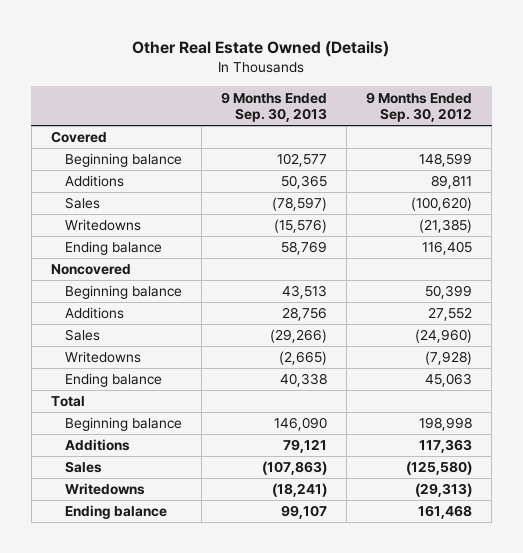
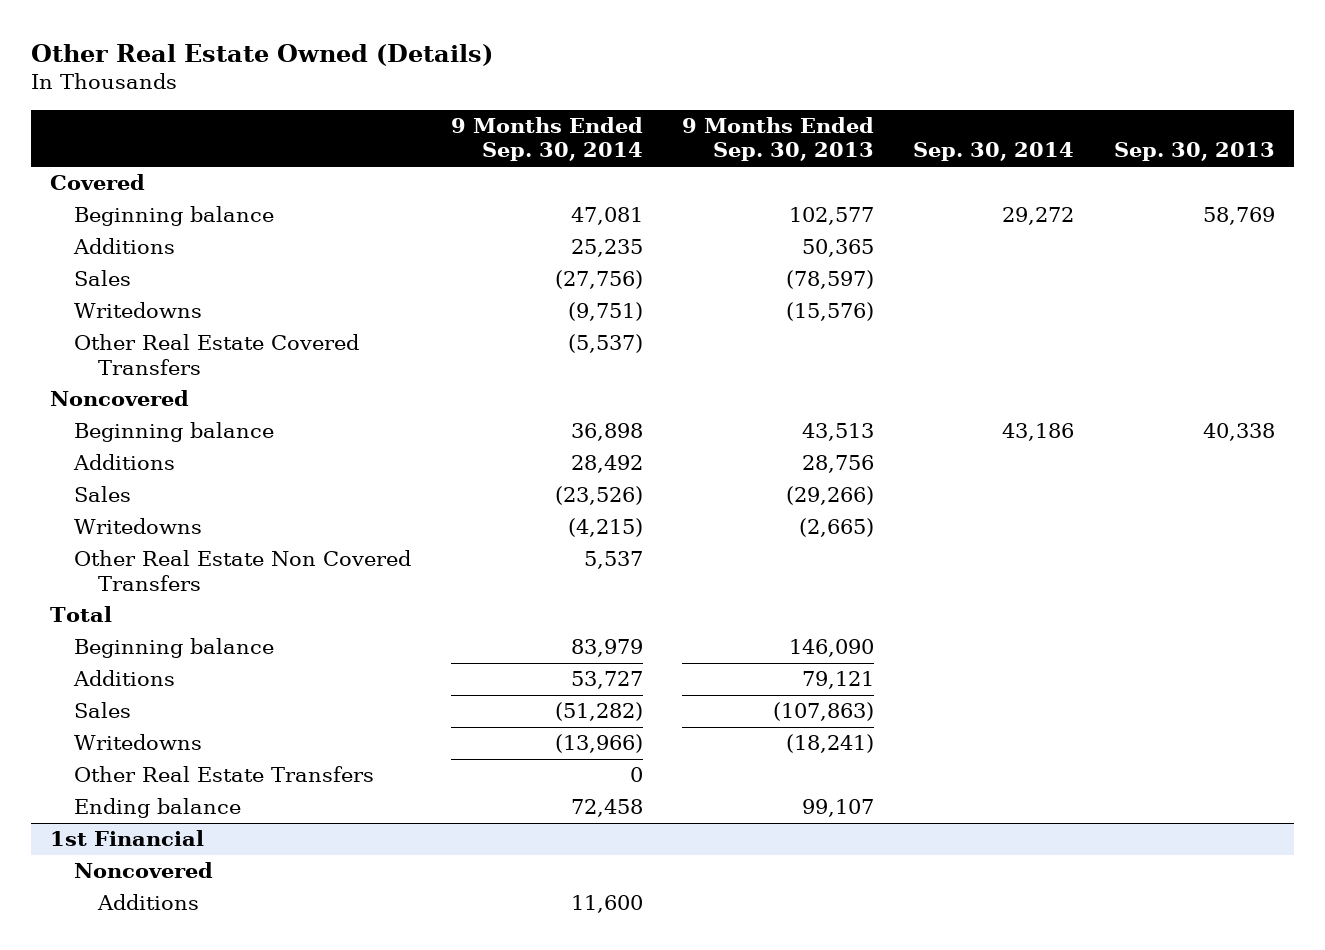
- | 9 Months Ended Sep. 30, 2013 | 9 Months Ended Sep. 30, 2012
+ | 9 Months Ended Sep. 30, 2014 | 9 Months Ended Sep. 30, 2013 | Sep. 30, 2014 | Sep. 30, 2013
- Ending balance | 58,769 | 116,405
+ Other Real Estate Covered Transfers | (5,537) | | |
- Ending balance | 40,338 | 45,063
+ Other Real Estate Non Covered Transfers | 5,537 | | |
+ Other Real Estate Transfers | 0 | | |
+ 1st Financial
+ Noncovered
+ Additions | 11,600 | | |

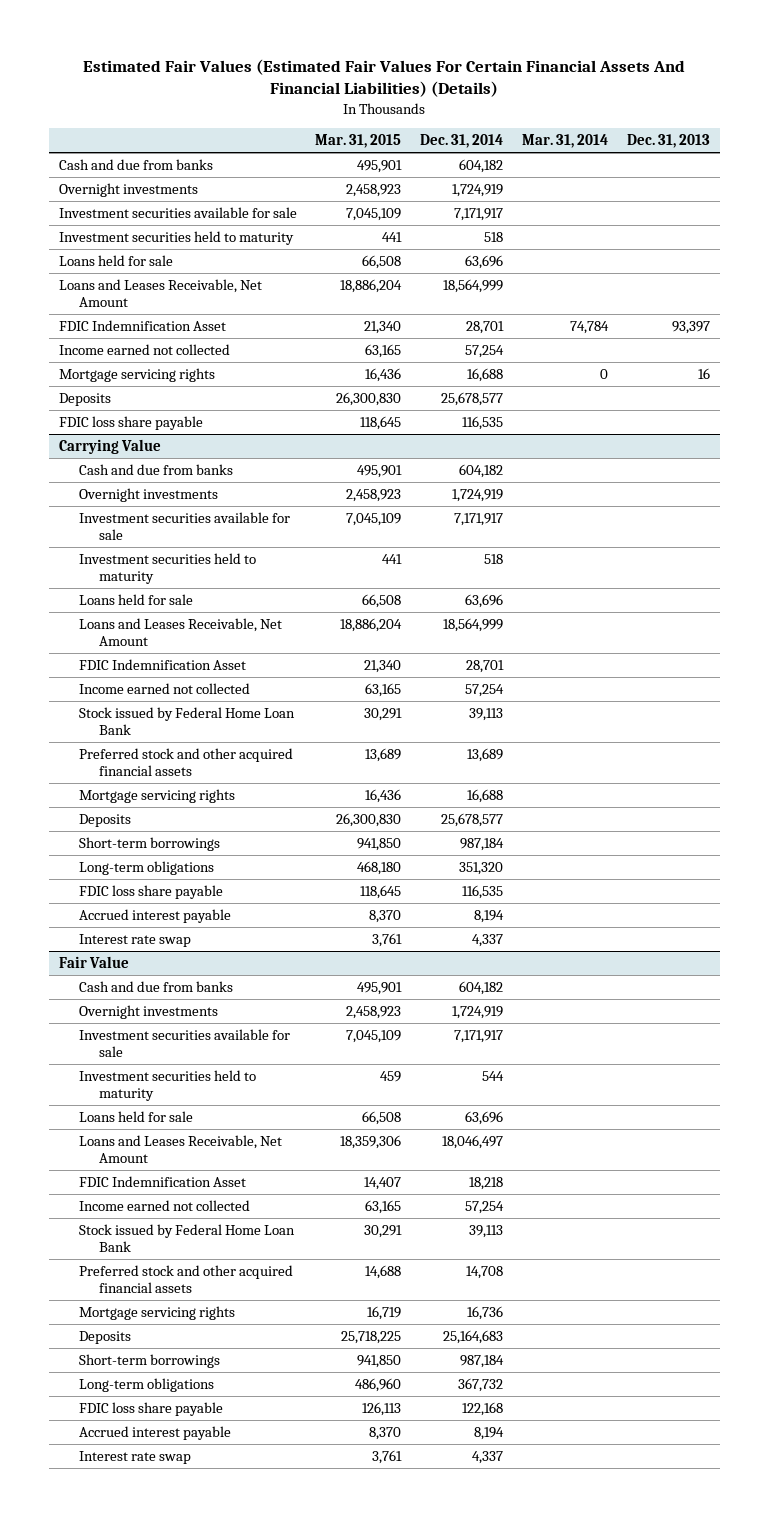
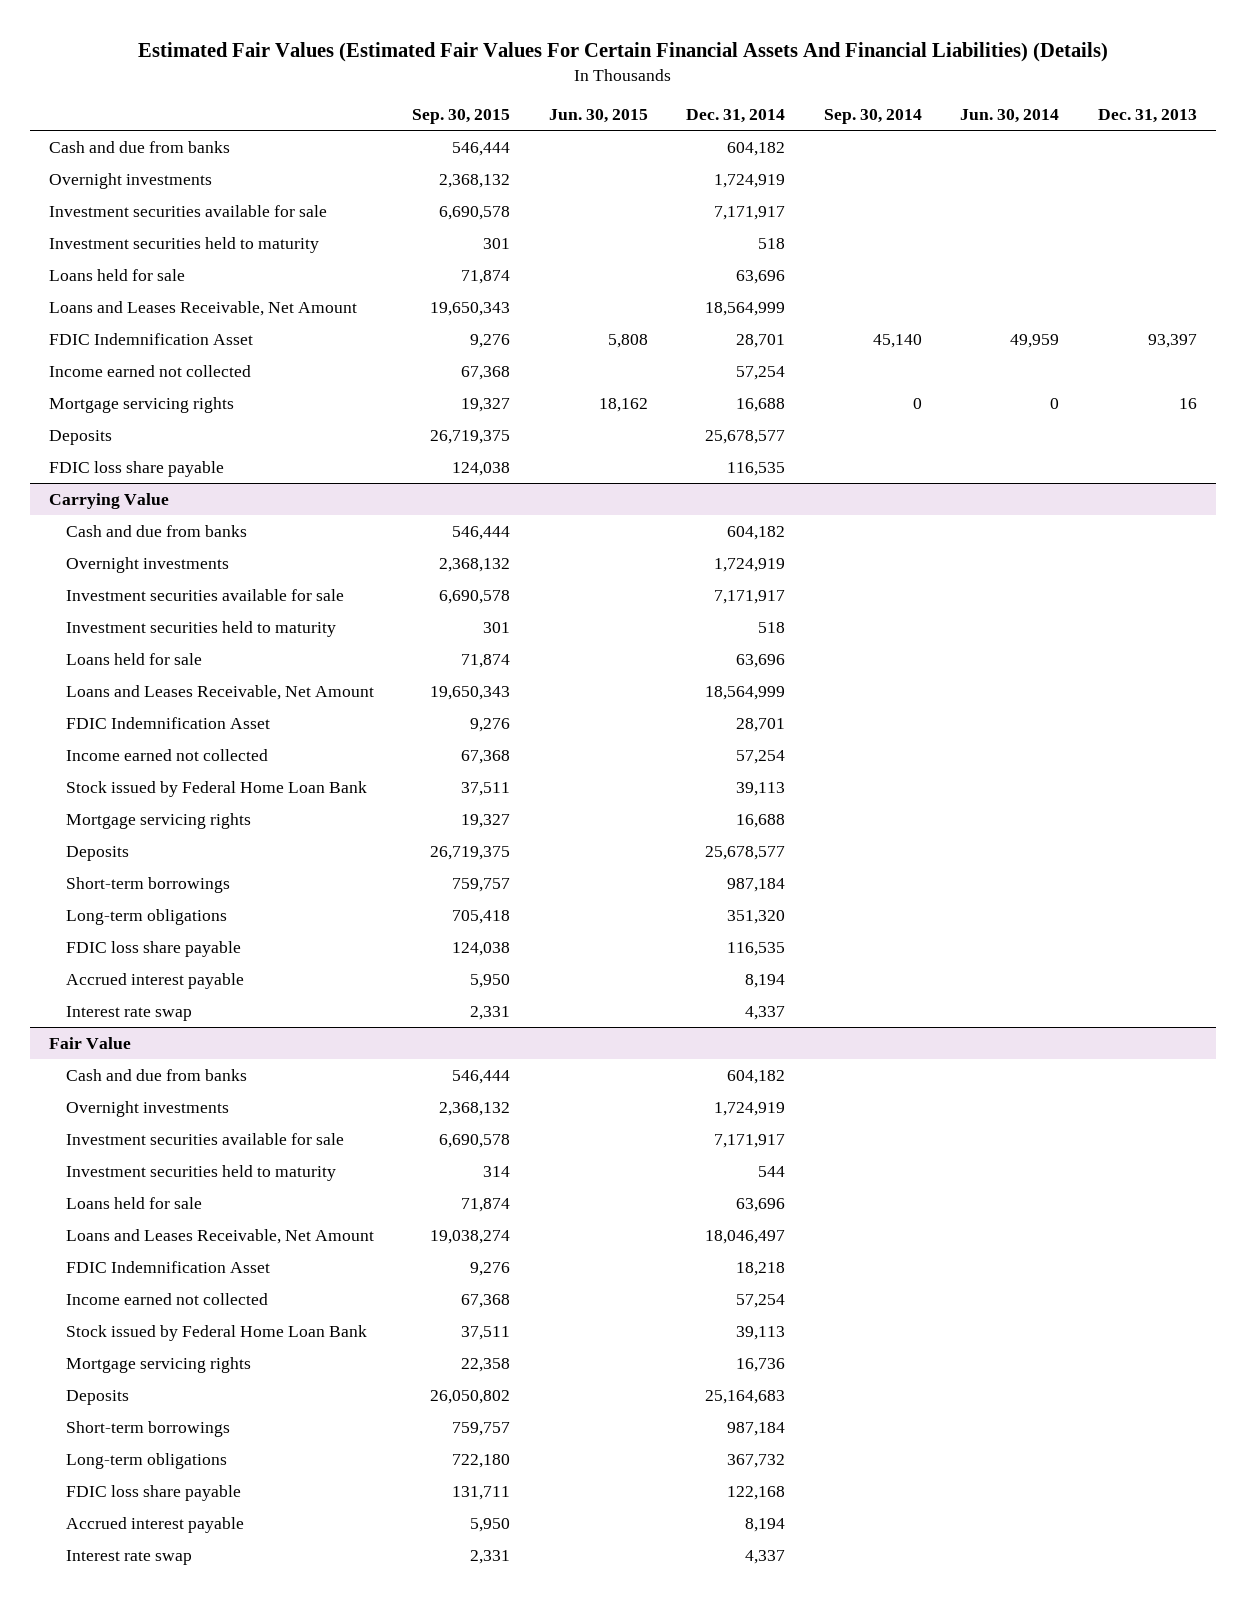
- | Mar. 31, 2015 | Dec. 31, 2014 | Mar. 31, 2014 | Dec. 31, 2013
+ | Sep. 30, 2015 | Jun. 30, 2015 | Dec. 31, 2014 | Sep. 30, 2014 | Jun. 30, 2014 | Dec. 31, 2013
@ Carrying Value
- Preferred stock and other acquired financial assets | 13,689 | 13,689 | |
@ Fair Value
- Preferred stock and other acquired financial assets | 14,688 | 14,708 | |

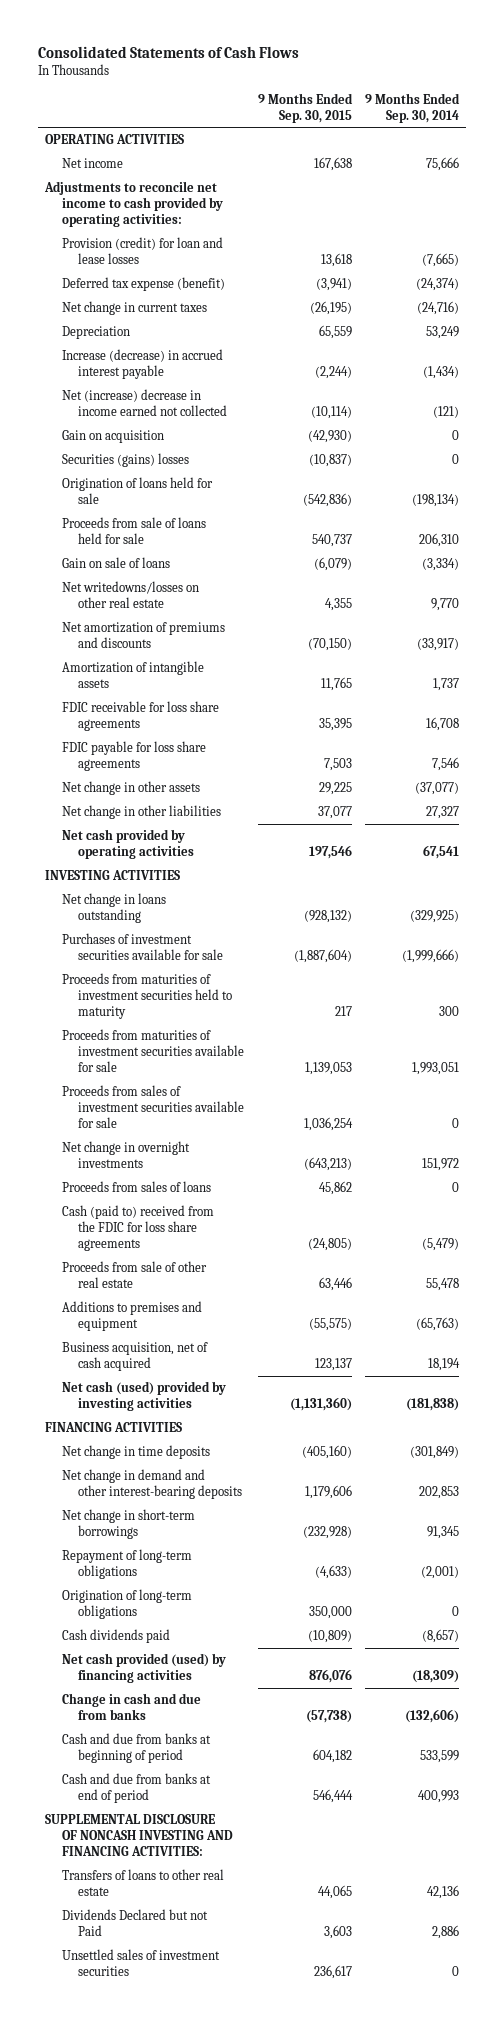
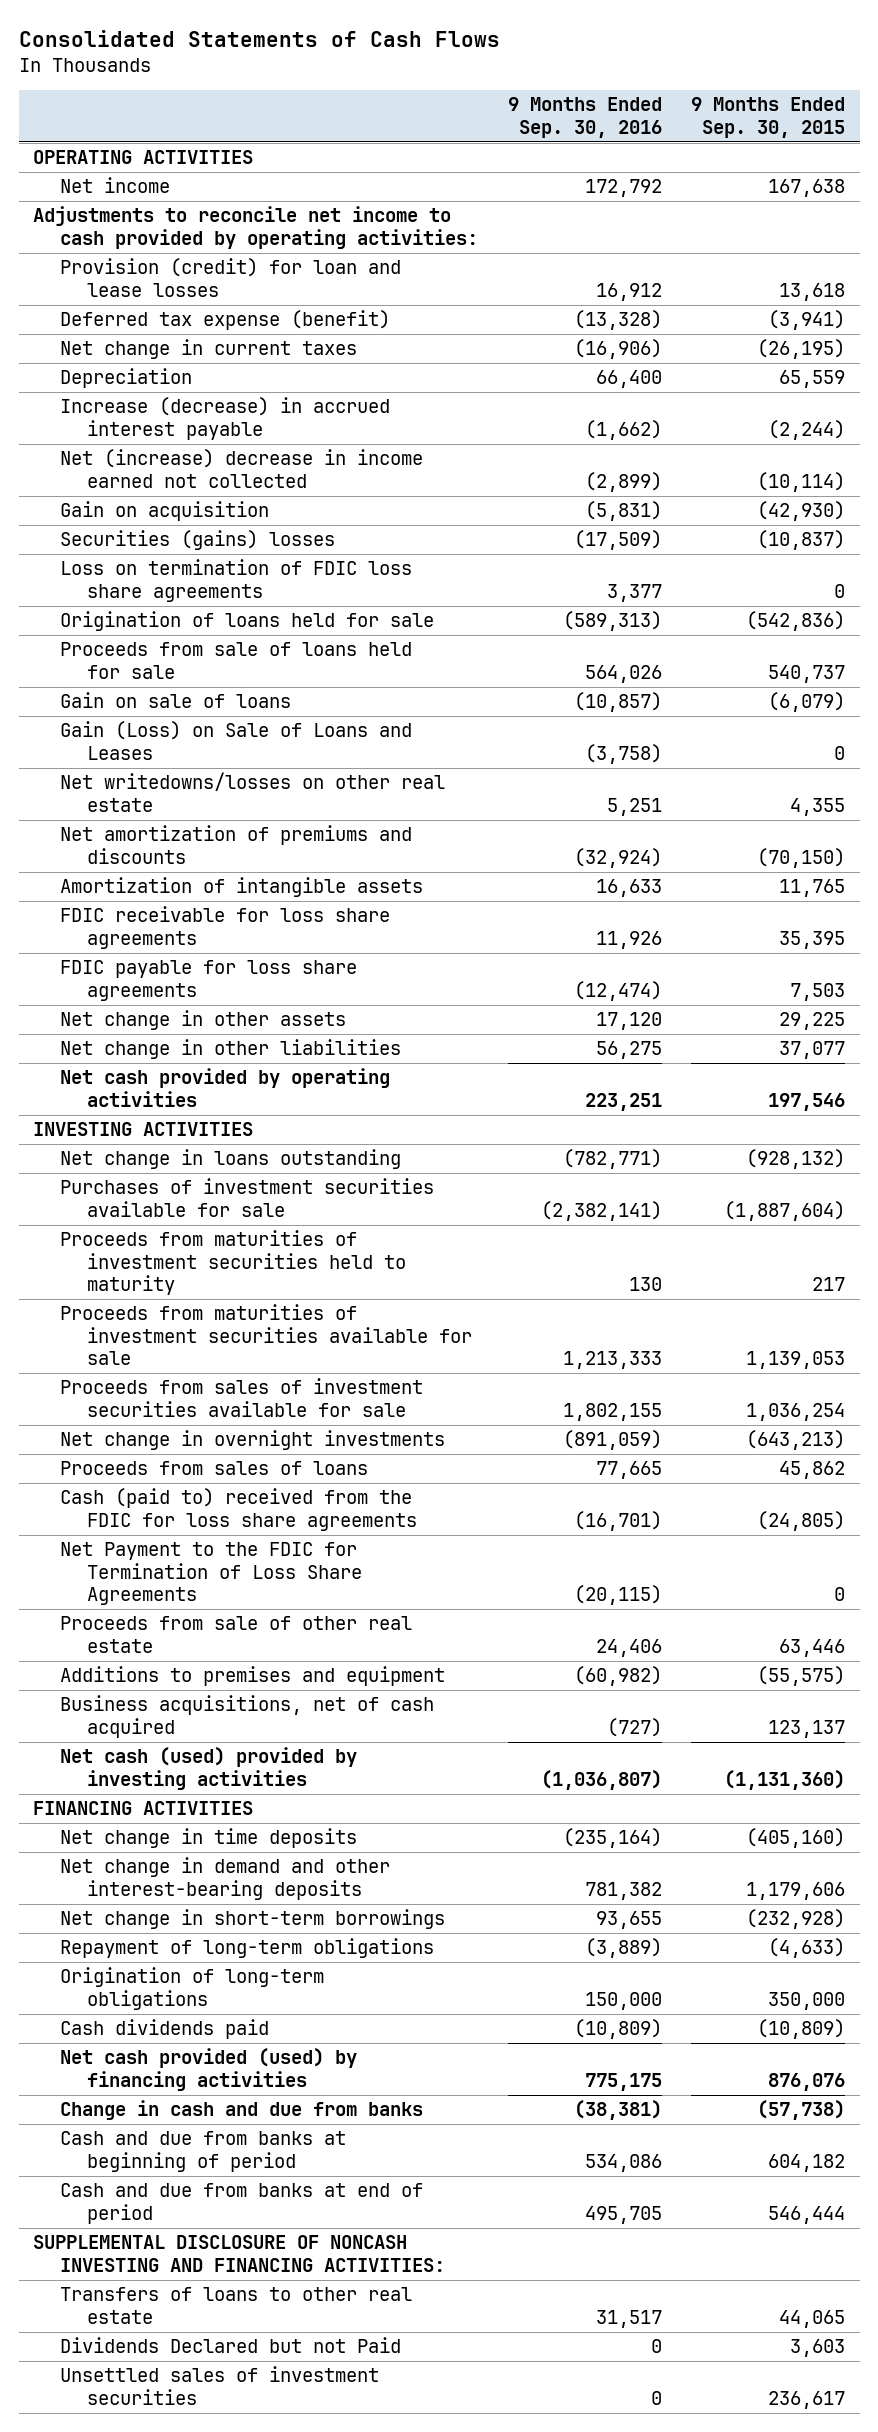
- | 9 Months Ended Sep. 30, 2015 | 9 Months Ended Sep. 30, 2014
+ | 9 Months Ended Sep. 30, 2016 | 9 Months Ended Sep. 30, 2015
+ Loss on termination of FDIC loss share agreements | 3,377 | 0
+ Gain (Loss) on Sale of Loans and Leases | (3,758) | 0
+ Net Payment to the FDIC for Termination of Loss Share Agreements | (20,115) | 0
- Business acquisition, net of cash acquired | 123,137 | 18,194
+ Business acquisitions, net of cash acquired | (727) | 123,137

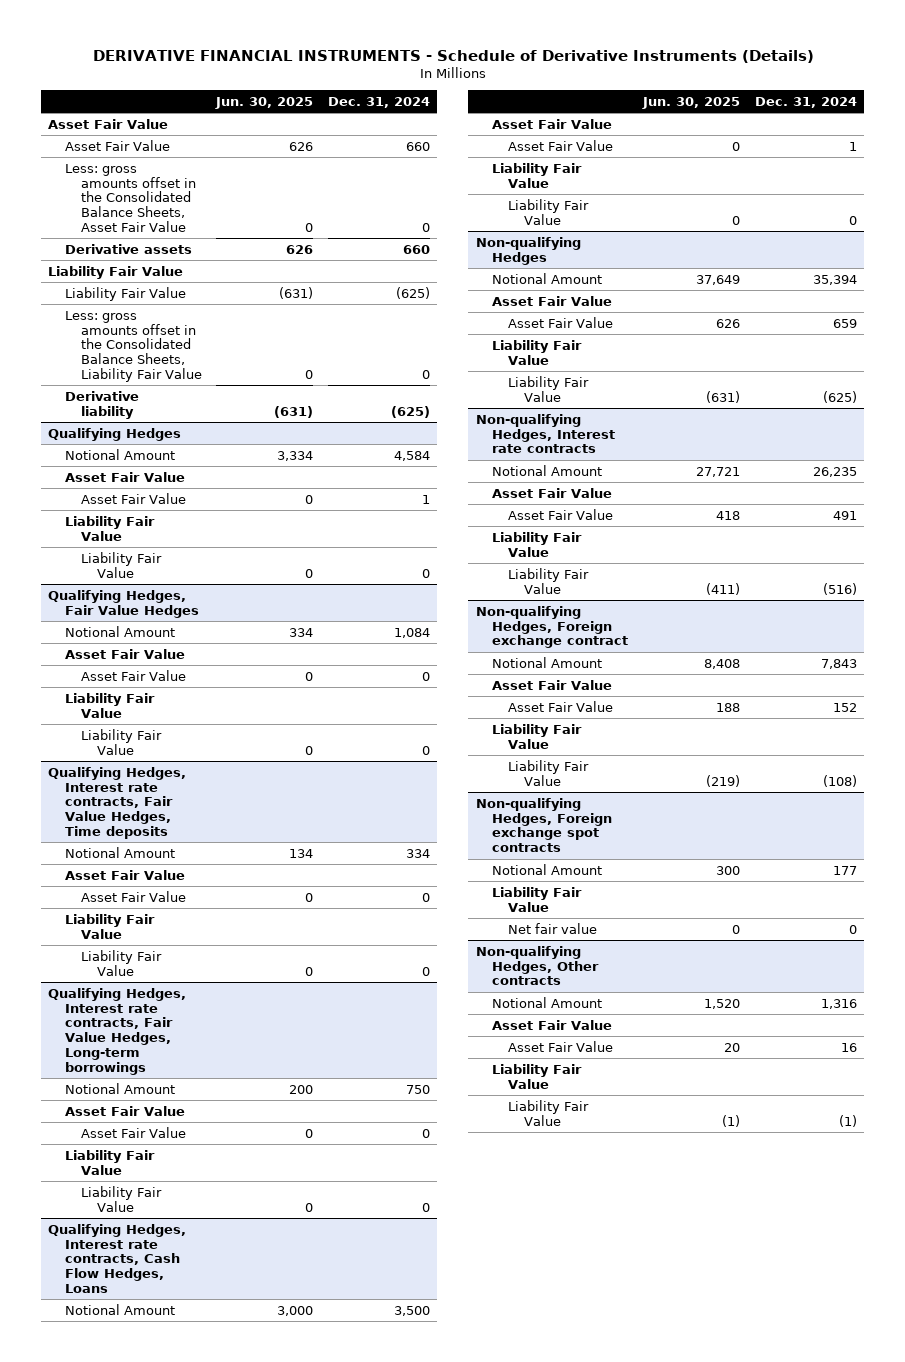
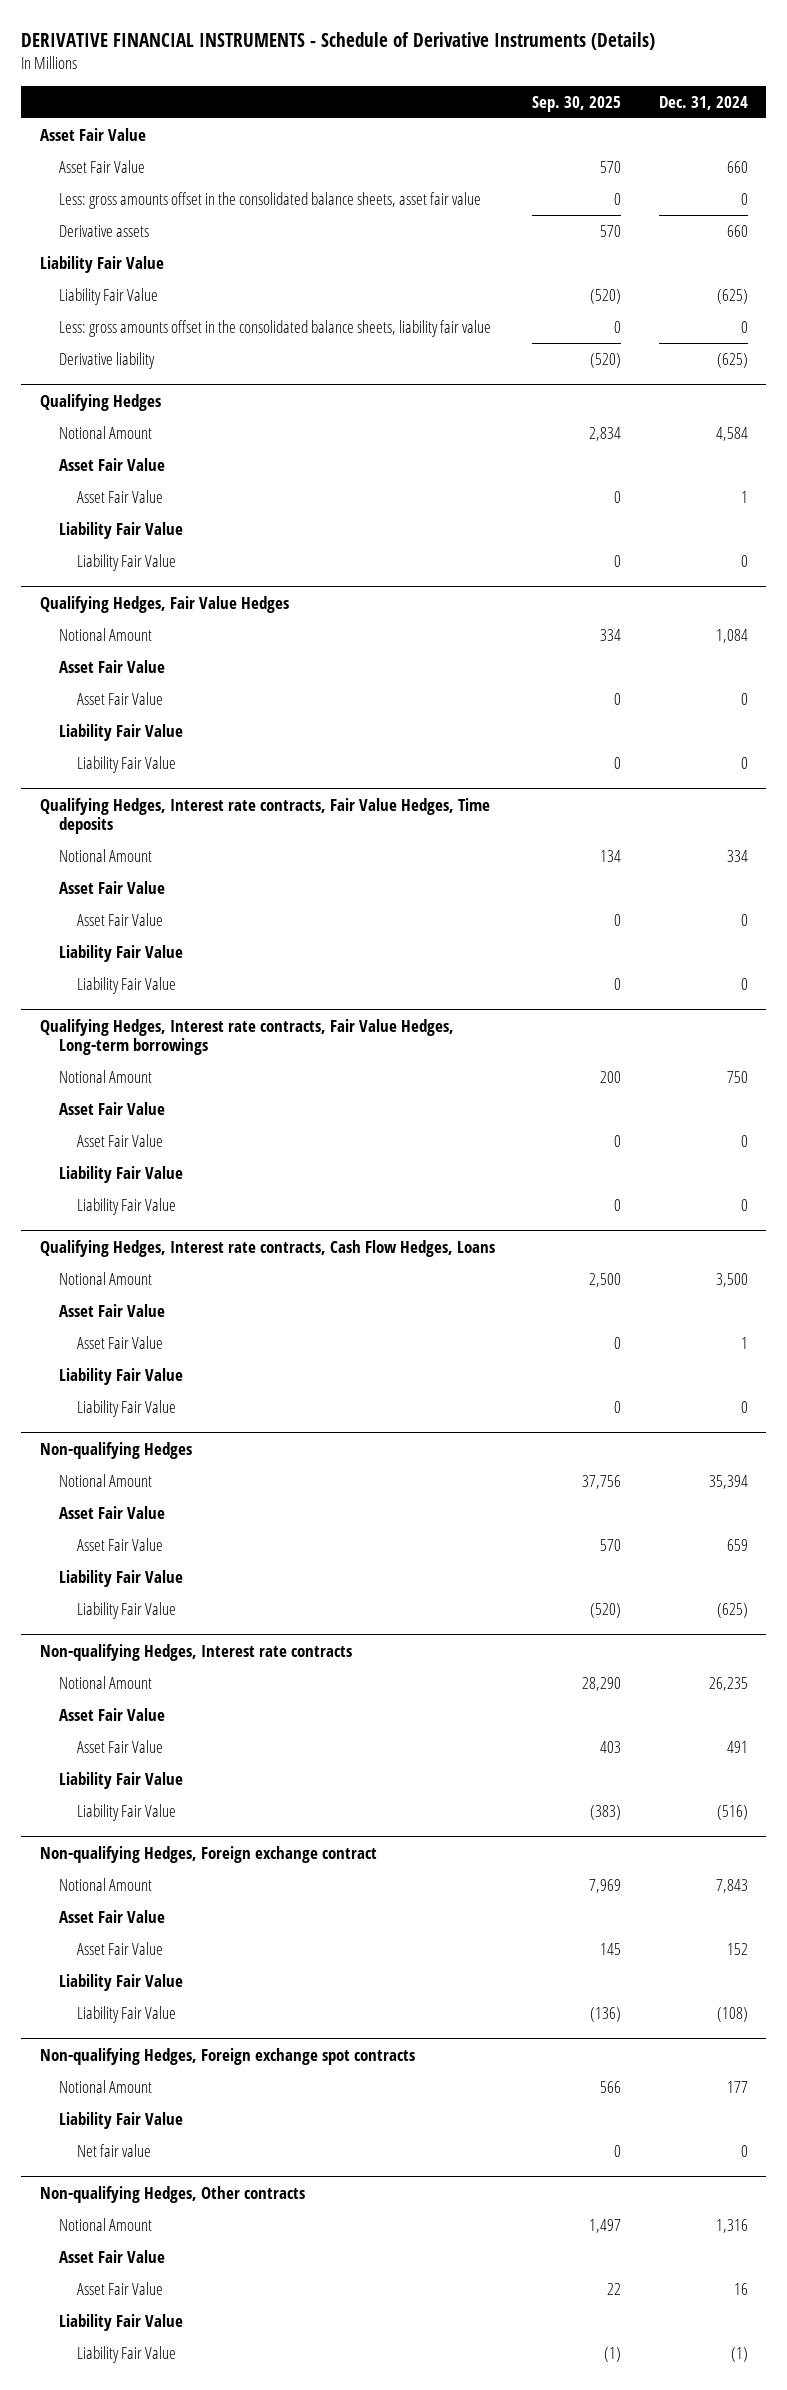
- | Jun. 30, 2025 | Dec. 31, 2024
+ | Sep. 30, 2025 | Dec. 31, 2024
- Less: gross amounts offset in the Consolidated Balance Sheets, Asset Fair Value | 0 | 0
+ Less: gross amounts offset in the consolidated balance sheets, asset fair value | 0 | 0
- Less: gross amounts offset in the Consolidated Balance Sheets, Liability Fair Value | 0 | 0
+ Less: gross amounts offset in the consolidated balance sheets, liability fair value | 0 | 0

